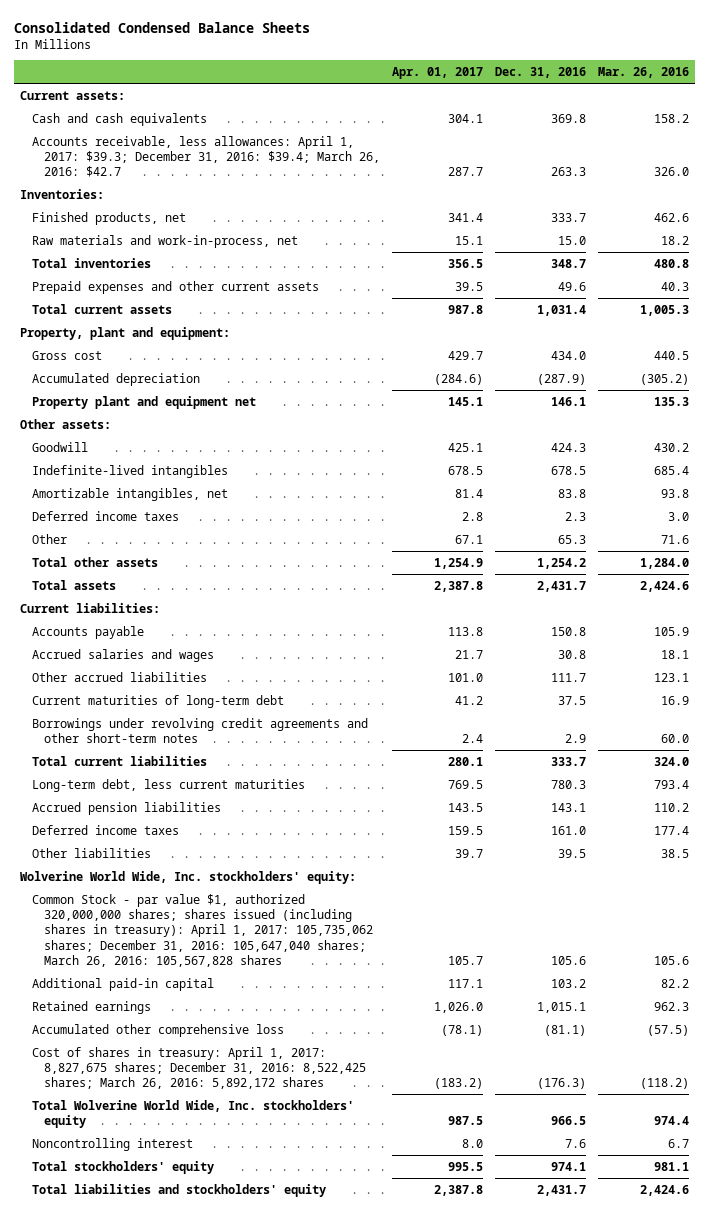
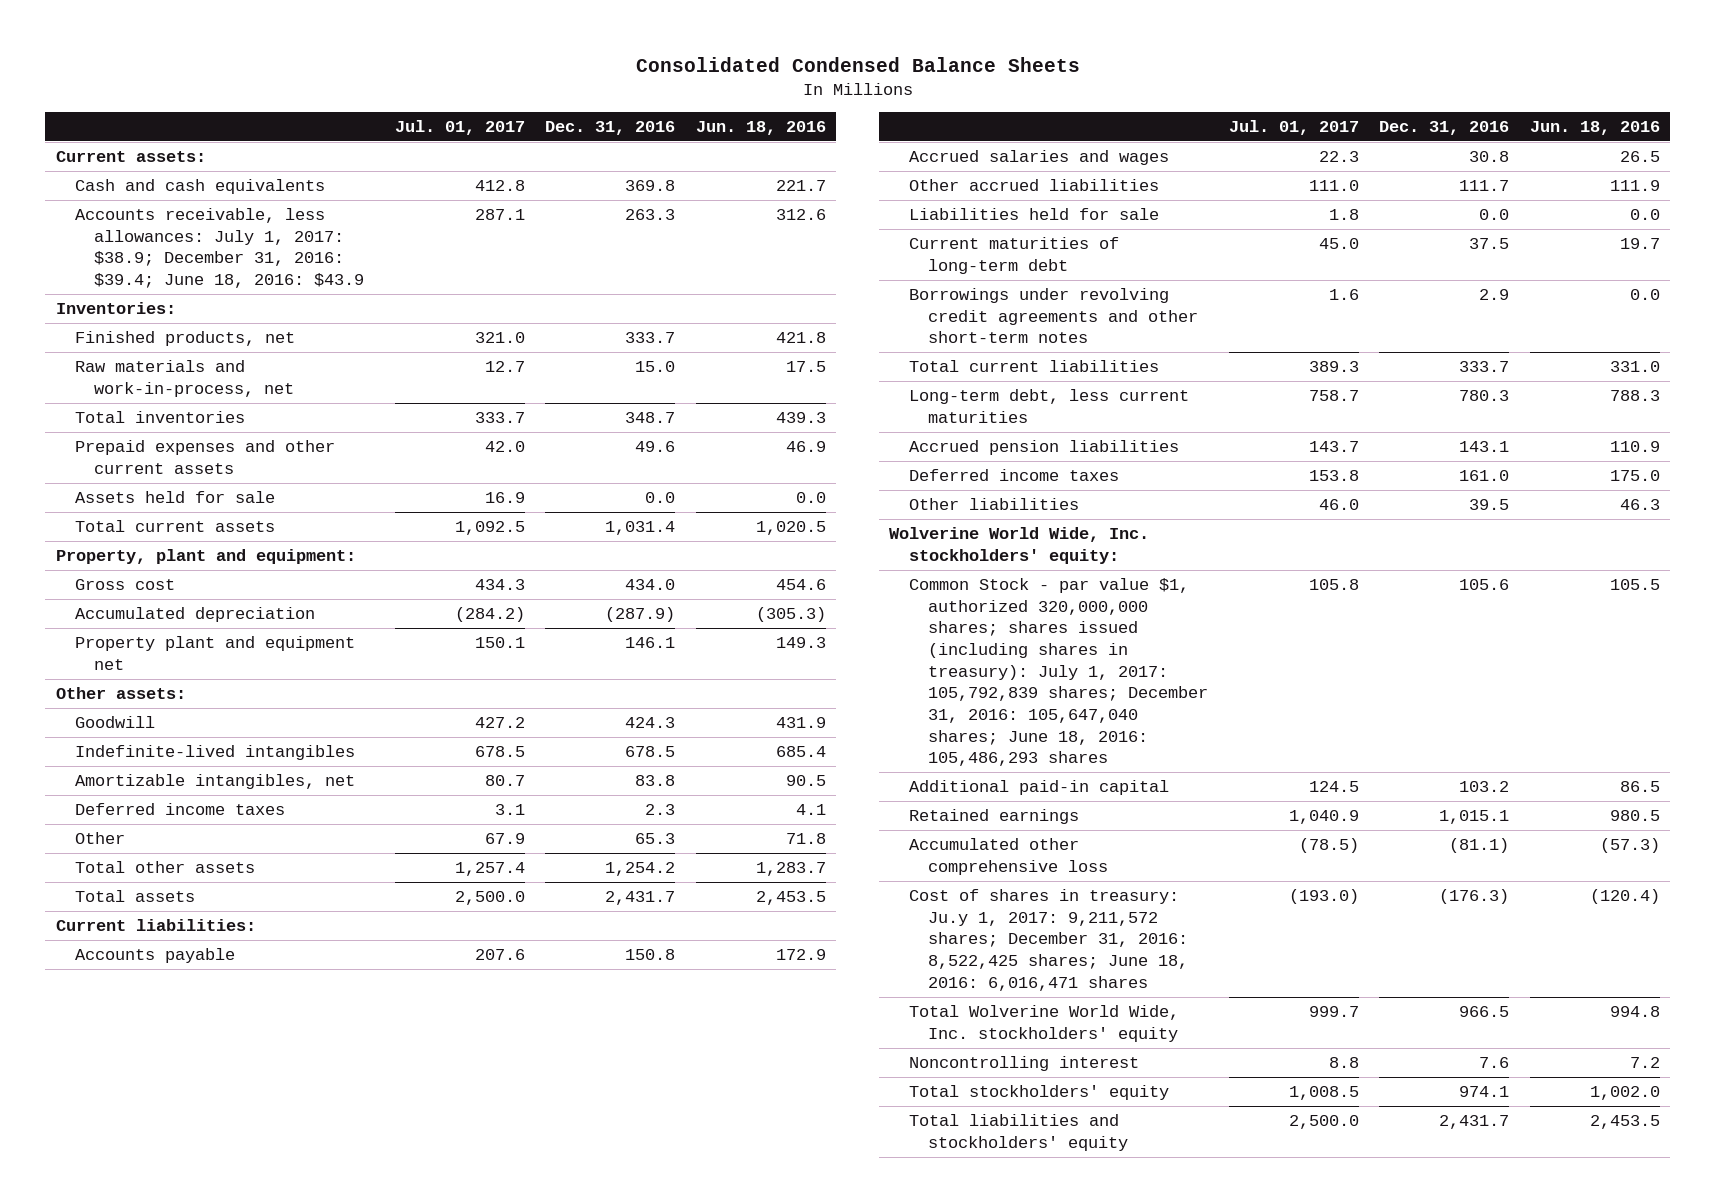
- | Apr. 01, 2017 | Dec. 31, 2016 | Mar. 26, 2016
+ | Jul. 01, 2017 | Dec. 31, 2016 | Jun. 18, 2016
- Accounts receivable, less allowances: April 1, 2017: $39.3; December 31, 2016: $39.4; March 26, 2016: $42.7 | 287.7 | 263.3 | 326.0
+ Accounts receivable, less allowances: July 1, 2017: $38.9; December 31, 2016: $39.4; June 18, 2016: $43.9 | 287.1 | 263.3 | 312.6
+ Assets held for sale | 16.9 | 0.0 | 0.0
+ Liabilities held for sale | 1.8 | 0.0 | 0.0
- Common Stock - par value $1, authorized 320,000,000 shares; shares issued (including shares in treasury): April 1, 2017: 105,735,062 shares; December 31, 2016: 105,647,040 shares; March 26, 2016: 105,567,828 shares | 105.7 | 105.6 | 105.6
+ Common Stock - par value $1, authorized 320,000,000 shares; shares issued (including shares in treasury): July 1, 2017: 105,792,839 shares; December 31, 2016: 105,647,040 shares; June 18, 2016: 105,486,293 shares | 105.8 | 105.6 | 105.5
- Cost of shares in treasury: April 1, 2017: 8,827,675 shares; December 31, 2016: 8,522,425 shares; March 26, 2016: 5,892,172 shares | (183.2) | (176.3) | (118.2)
+ Cost of shares in treasury: Ju.y 1, 2017: 9,211,572 shares; December 31, 2016: 8,522,425 shares; June 18, 2016: 6,016,471 shares | (193.0) | (176.3) | (120.4)

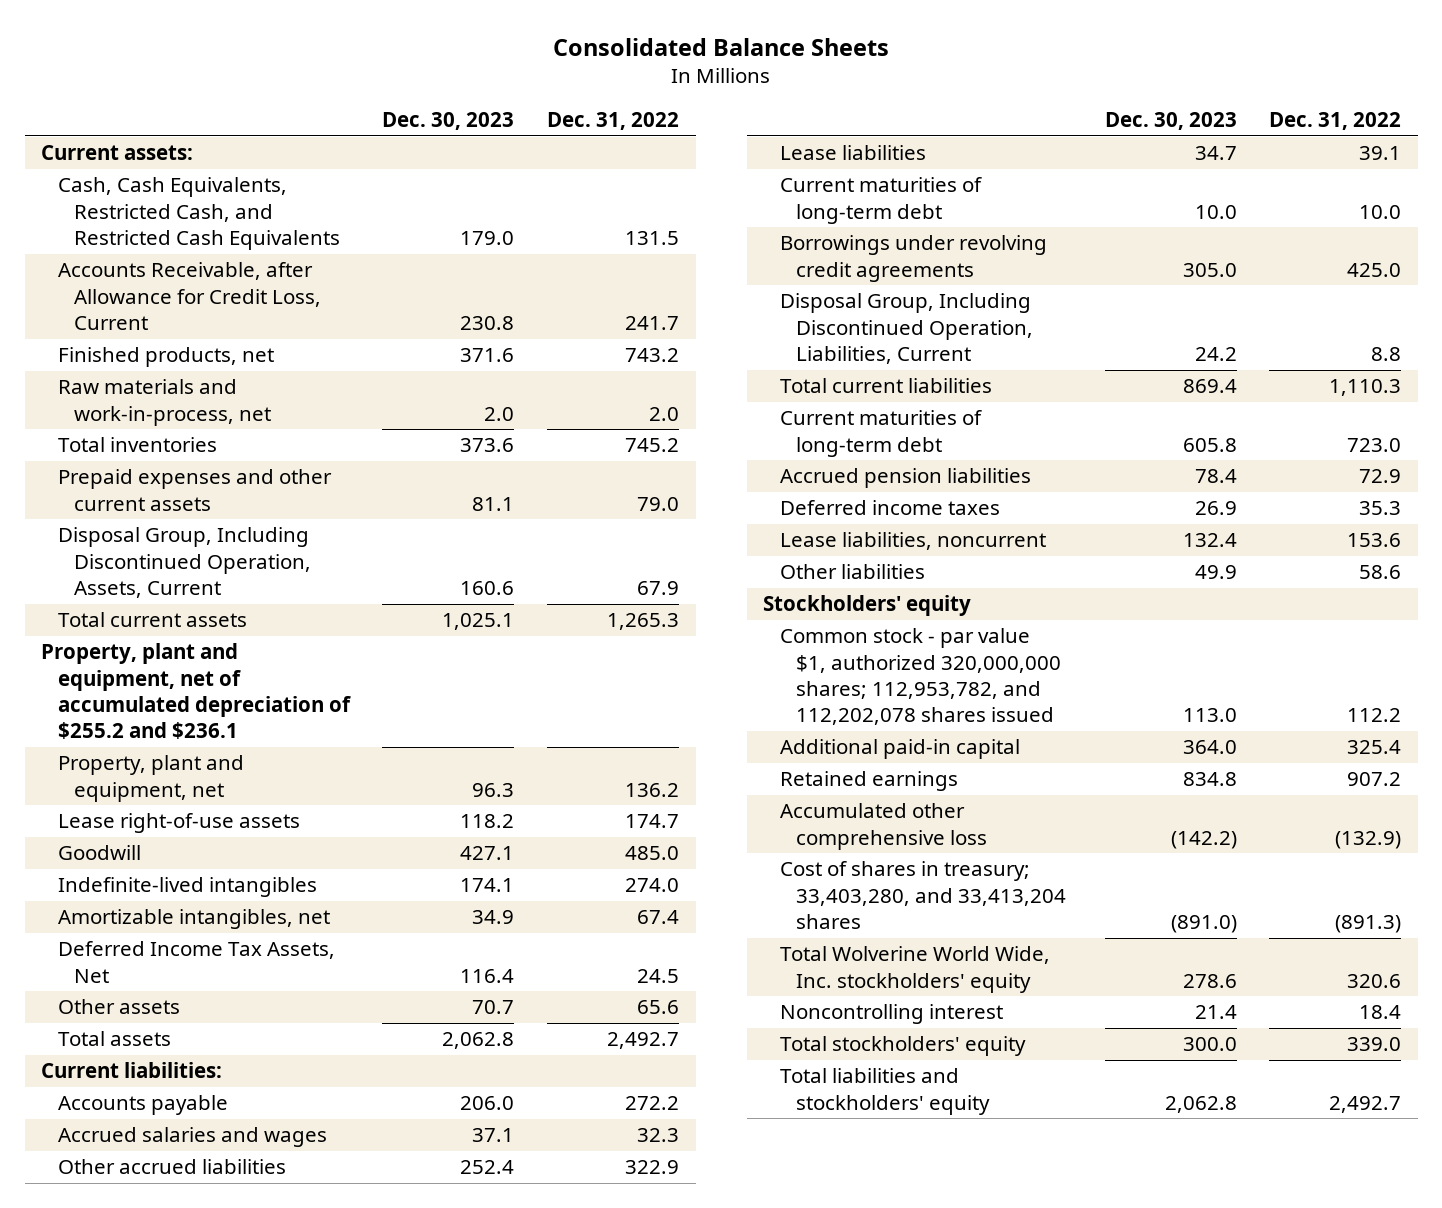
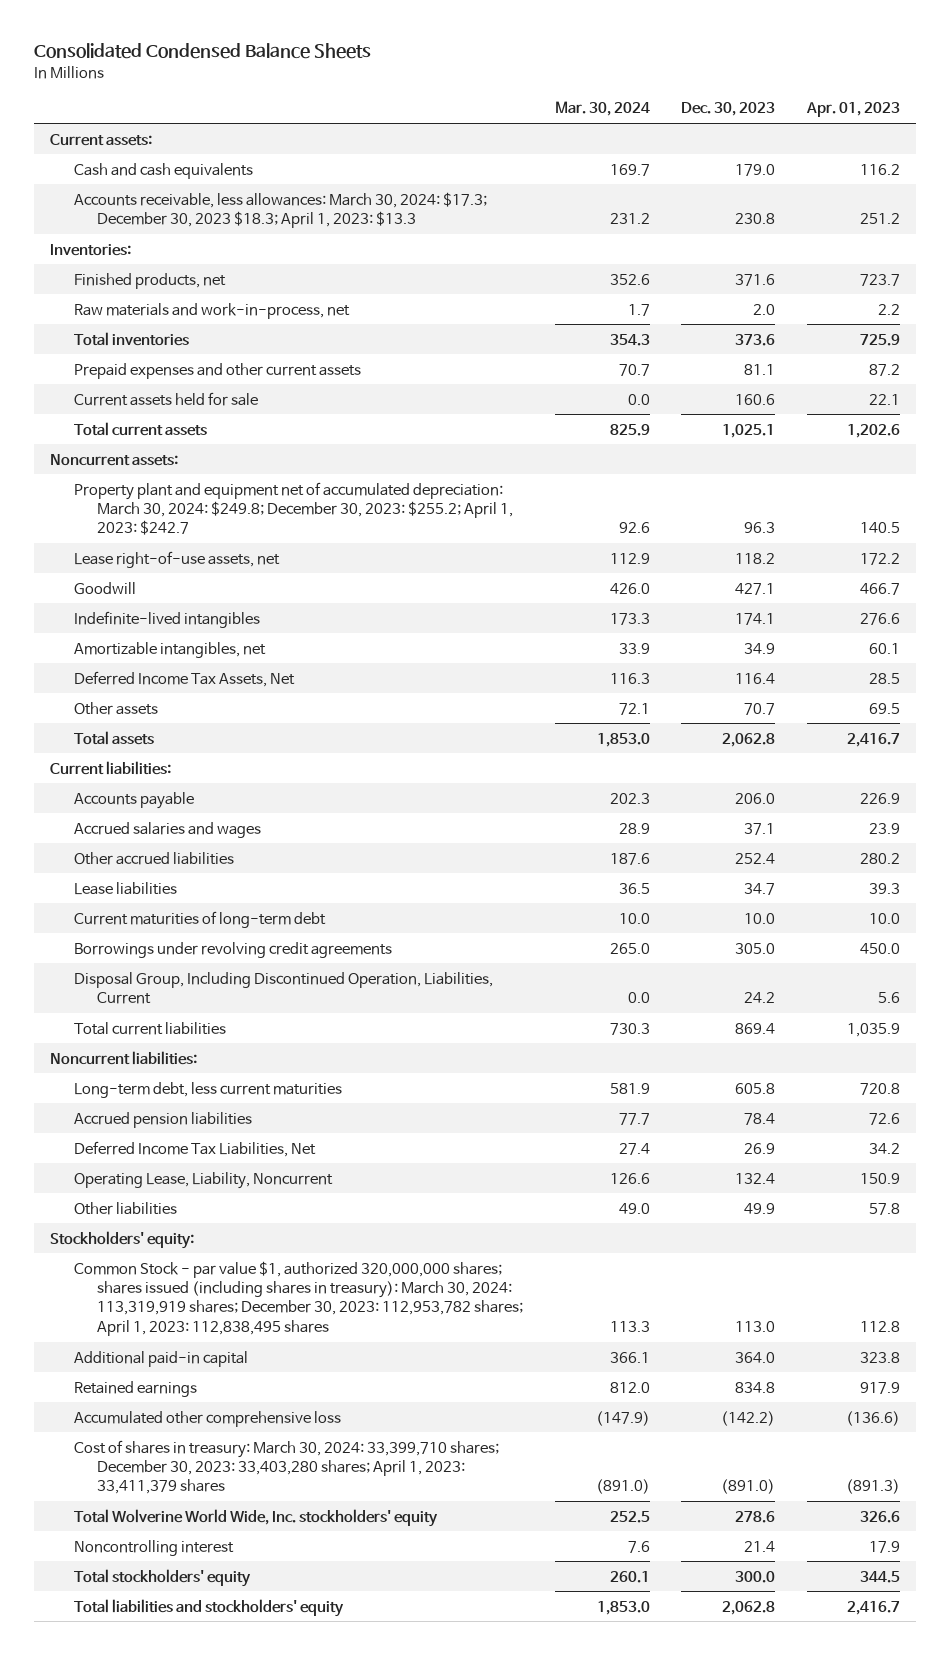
- Consolidated Balance Sheets
+ Consolidated Condensed Balance Sheets
- | Dec. 30, 2023 | Dec. 31, 2022
+ | Mar. 30, 2024 | Dec. 30, 2023 | Apr. 01, 2023
- Cash, Cash Equivalents, Restricted Cash, and Restricted Cash Equivalents | 179.0 | 131.5
- Accounts Receivable, after Allowance for Credit Loss, Current | 230.8 | 241.7
+ Cash and cash equivalents | 169.7 | 179.0 | 116.2
+ Accounts receivable, less allowances: March 30, 2024: $17.3; December 30, 2023 $18.3; April 1, 2023: $13.3 | 231.2 | 230.8 | 251.2
+ Inventories:
- Disposal Group, Including Discontinued Operation, Assets, Current | 160.6 | 67.9
+ Current assets held for sale | 0.0 | 160.6 | 22.1
- Property, plant and equipment, net of accumulated depreciation of $255.2 and $236.1
- Property, plant and equipment, net | 96.3 | 136.2
- Lease right-of-use assets | 118.2 | 174.7
+ Noncurrent assets:
+ Property plant and equipment net of accumulated depreciation: March 30, 2024: $249.8; December 30, 2023: $255.2; April 1, 2023: $242.7 | 92.6 | 96.3 | 140.5
+ Lease right-of-use assets, net | 112.9 | 118.2 | 172.2
- Current maturities of long-term debt | 605.8 | 723.0
+ Noncurrent liabilities:
+ Long-term debt, less current maturities | 581.9 | 605.8 | 720.8
- Deferred income taxes | 26.9 | 35.3
- Lease liabilities, noncurrent | 132.4 | 153.6
+ Deferred Income Tax Liabilities, Net | 27.4 | 26.9 | 34.2
+ Operating Lease, Liability, Noncurrent | 126.6 | 132.4 | 150.9
- Stockholders' equity
- Common stock - par value $1, authorized 320,000,000 shares; 112,953,782, and 112,202,078 shares issued | 113.0 | 112.2
+ Stockholders' equity:
+ Common Stock - par value $1, authorized 320,000,000 shares; shares issued (including shares in treasury): March 30, 2024: 113,319,919 shares; December 30, 2023: 112,953,782 shares; April 1, 2023: 112,838,495 shares | 113.3 | 113.0 | 112.8
- Cost of shares in treasury; 33,403,280, and 33,413,204 shares | (891.0) | (891.3)
+ Cost of shares in treasury: March 30, 2024: 33,399,710 shares; December 30, 2023: 33,403,280 shares; April 1, 2023: 33,411,379 shares | (891.0) | (891.0) | (891.3)

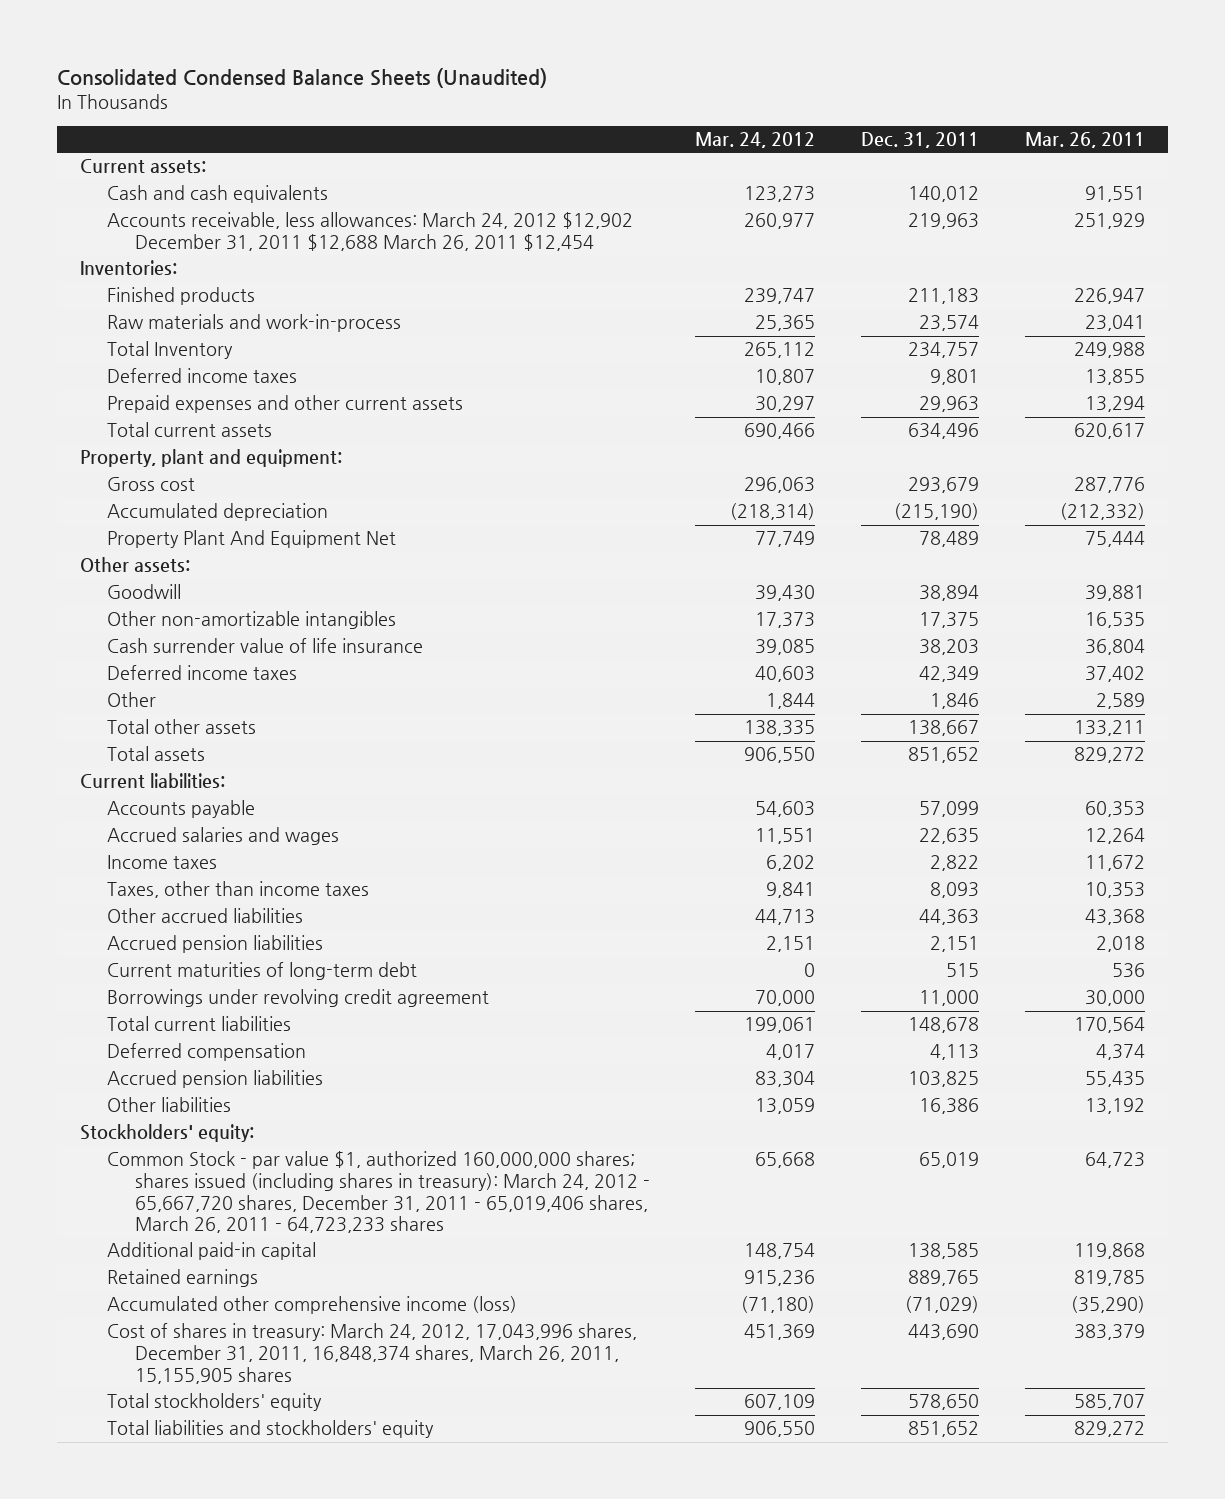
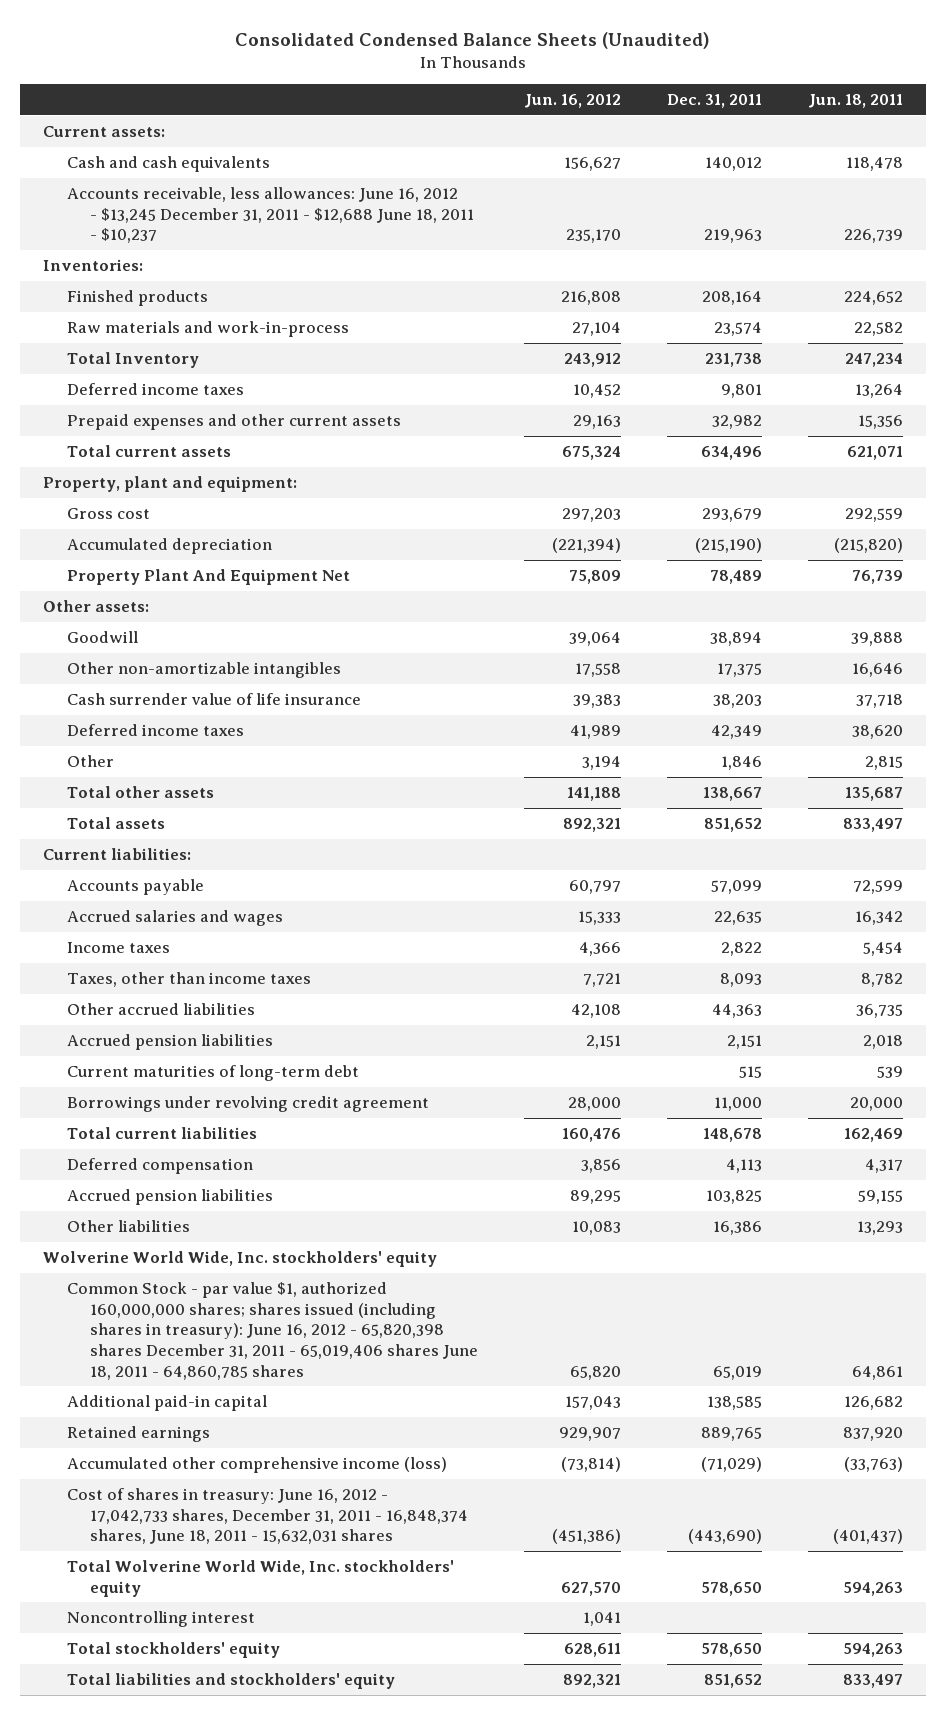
- | Mar. 24, 2012 | Dec. 31, 2011 | Mar. 26, 2011
+ | Jun. 16, 2012 | Dec. 31, 2011 | Jun. 18, 2011
- Accounts receivable, less allowances: March 24, 2012 $12,902 December 31, 2011 $12,688 March 26, 2011 $12,454 | 260,977 | 219,963 | 251,929
+ Accounts receivable, less allowances: June 16, 2012 - $13,245 December 31, 2011 - $12,688 June 18, 2011 - $10,237 | 235,170 | 219,963 | 226,739
- Finished products | 239,747 | 211,183 | 226,947
+ Finished products | 216,808 | 208,164 | 224,652
- Total Inventory | 265,112 | 234,757 | 249,988
+ Total Inventory | 243,912 | 231,738 | 247,234
- Prepaid expenses and other current assets | 30,297 | 29,963 | 13,294
+ Prepaid expenses and other current assets | 29,163 | 32,982 | 15,356
- Stockholders' equity:
- Common Stock - par value $1, authorized 160,000,000 shares; shares issued (including shares in treasury): March 24, 2012 - 65,667,720 shares, December 31, 2011 - 65,019,406 shares, March 26, 2011 - 64,723,233 shares | 65,668 | 65,019 | 64,723
+ Wolverine World Wide, Inc. stockholders' equity
+ Common Stock - par value $1, authorized 160,000,000 shares; shares issued (including shares in treasury): June 16, 2012 - 65,820,398 shares December 31, 2011 - 65,019,406 shares June 18, 2011 - 64,860,785 shares | 65,820 | 65,019 | 64,861
- Cost of shares in treasury: March 24, 2012, 17,043,996 shares, December 31, 2011, 16,848,374 shares, March 26, 2011, 15,155,905 shares | 451,369 | 443,690 | 383,379
+ Cost of shares in treasury: June 16, 2012 - 17,042,733 shares, December 31, 2011 - 16,848,374 shares, June 18, 2011 - 15,632,031 shares | (451,386) | (443,690) | (401,437)
+ Total Wolverine World Wide, Inc. stockholders' equity | 627,570 | 578,650 | 594,263
+ Noncontrolling interest | 1,041 | |

